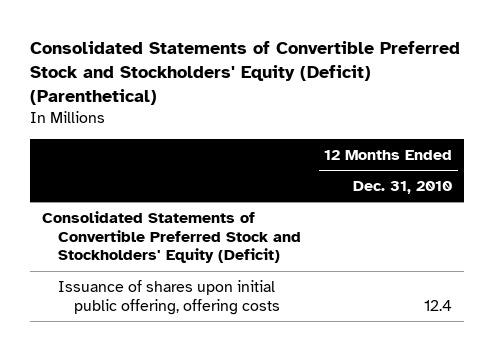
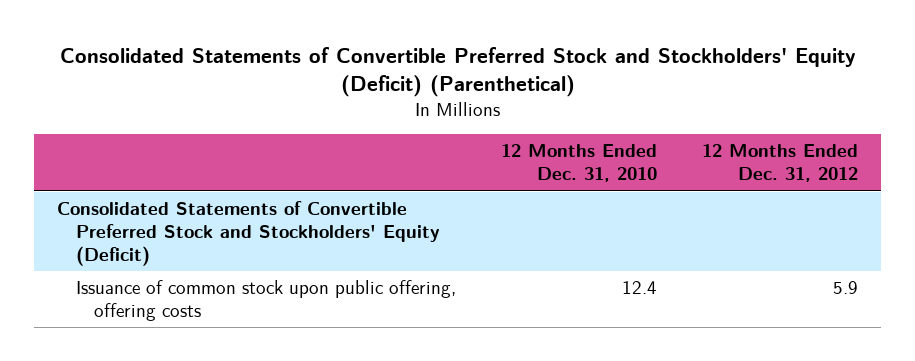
- | 12 Months Ended Dec. 31, 2010
+ | 12 Months Ended Dec. 31, 2010 | 12 Months Ended Dec. 31, 2012
- Issuance of shares upon initial public offering, offering costs | 12.4
+ Issuance of common stock upon public offering, offering costs | 12.4 | 5.9

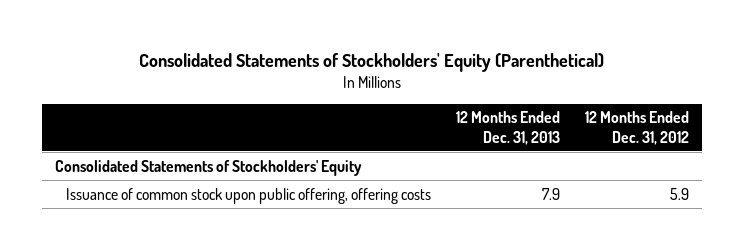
- Consolidated Statements of Convertible Preferred Stock and Stockholders' Equity (Deficit) (Parenthetical)
+ Consolidated Statements of Stockholders' Equity (Parenthetical)
- | 12 Months Ended Dec. 31, 2010 | 12 Months Ended Dec. 31, 2012
+ | 12 Months Ended Dec. 31, 2013 | 12 Months Ended Dec. 31, 2012
- Consolidated Statements of Convertible Preferred Stock and Stockholders' Equity (Deficit)
+ Consolidated Statements of Stockholders' Equity

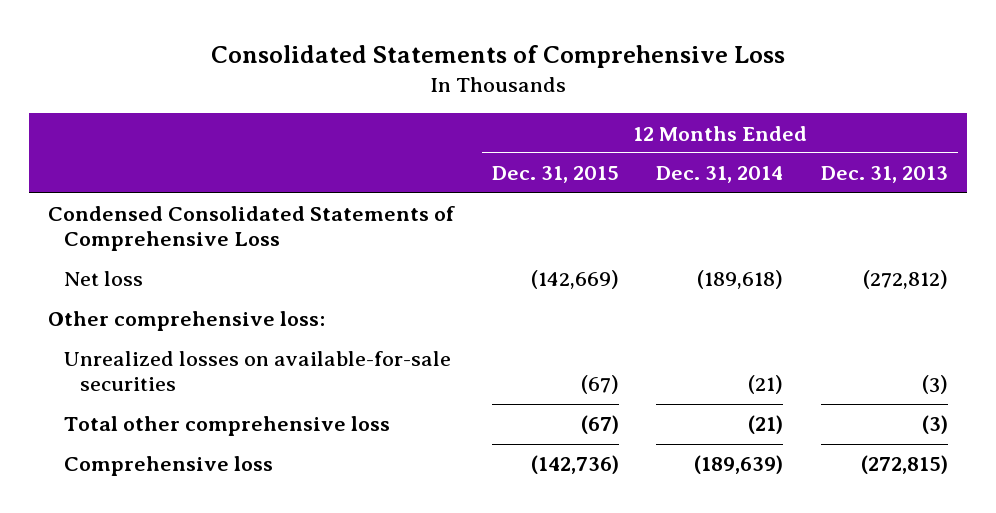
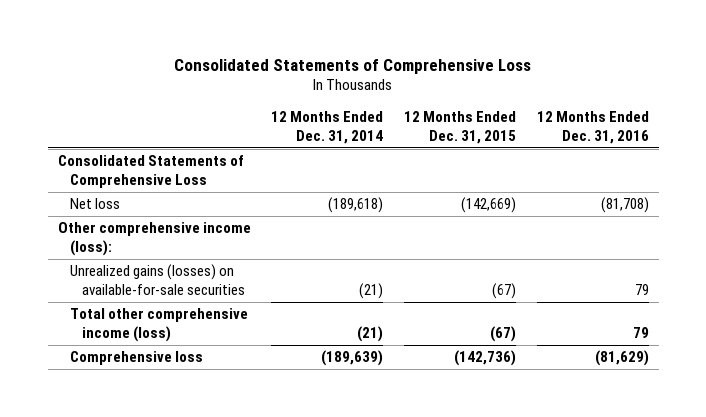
- | 12 Months Ended Dec. 31, 2015 | 12 Months Ended Dec. 31, 2014 | 12 Months Ended Dec. 31, 2013
+ | 12 Months Ended Dec. 31, 2014 | 12 Months Ended Dec. 31, 2015 | 12 Months Ended Dec. 31, 2016
- Condensed Consolidated Statements of Comprehensive Loss
+ Consolidated Statements of Comprehensive Loss
- Other comprehensive loss:
- Unrealized losses on available-for-sale securities | (67) | (21) | (3)
- Total other comprehensive loss | (67) | (21) | (3)
+ Other comprehensive income (loss):
+ Unrealized gains (losses) on available-for-sale securities | (21) | (67) | 79
+ Total other comprehensive income (loss) | (21) | (67) | 79

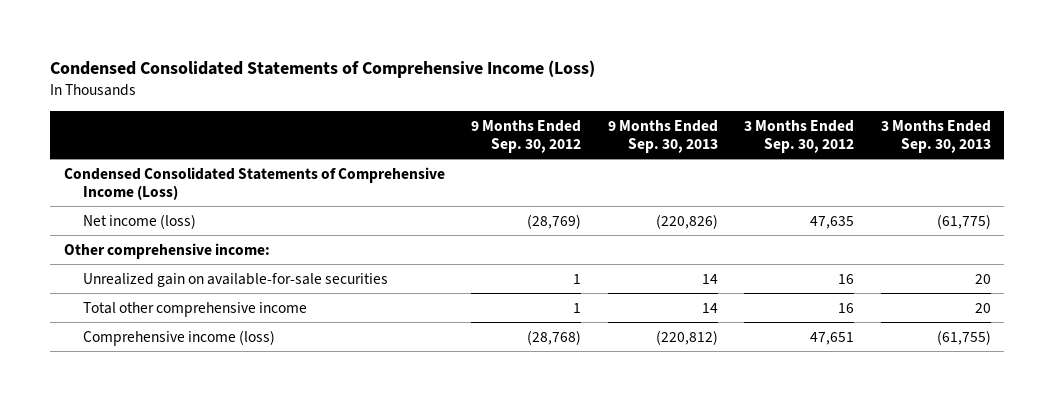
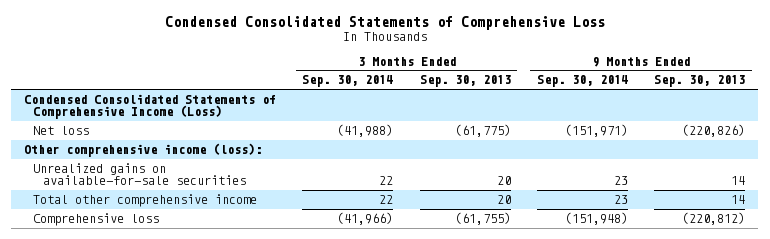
- Condensed Consolidated Statements of Comprehensive Income (Loss)
+ Condensed Consolidated Statements of Comprehensive Loss
- | 9 Months Ended Sep. 30, 2012 | 9 Months Ended Sep. 30, 2013 | 3 Months Ended Sep. 30, 2012 | 3 Months Ended Sep. 30, 2013
+ | 3 Months Ended Sep. 30, 2014 | 3 Months Ended Sep. 30, 2013 | 9 Months Ended Sep. 30, 2014 | 9 Months Ended Sep. 30, 2013
- Net income (loss) | (28,769) | (220,826) | 47,635 | (61,775)
- Other comprehensive income:
- Unrealized gain on available-for-sale securities | 1 | 14 | 16 | 20
+ Net loss | (41,988) | (61,775) | (151,971) | (220,826)
+ Other comprehensive income (loss):
+ Unrealized gains on available-for-sale securities | 22 | 20 | 23 | 14
- Comprehensive income (loss) | (28,768) | (220,812) | 47,651 | (61,755)
+ Comprehensive loss | (41,966) | (61,755) | (151,948) | (220,812)

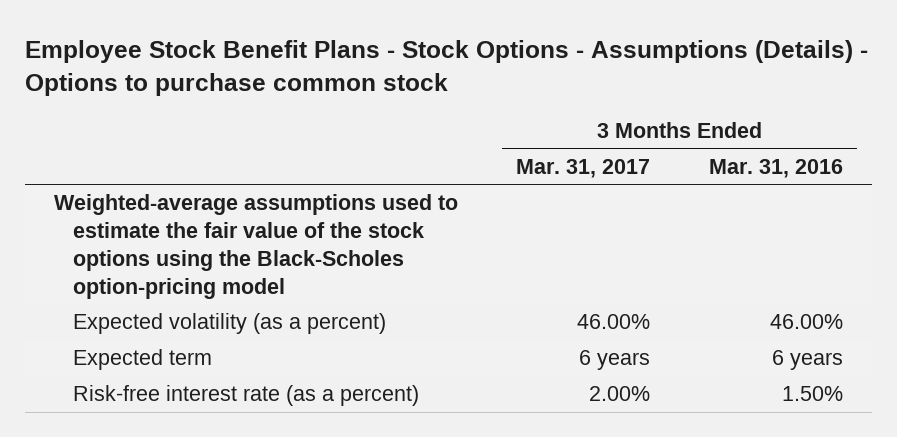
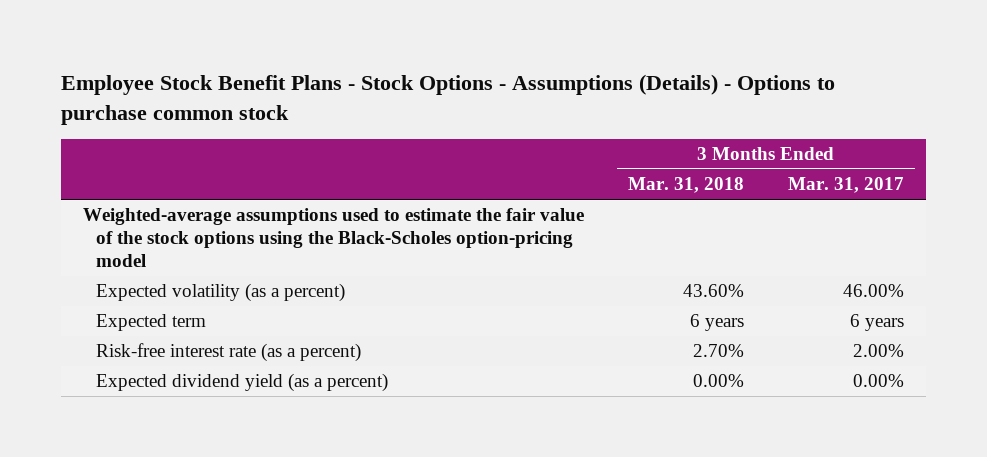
- | 3 Months Ended Mar. 31, 2017 | 3 Months Ended Mar. 31, 2016
+ | 3 Months Ended Mar. 31, 2018 | 3 Months Ended Mar. 31, 2017
+ Expected dividend yield (as a percent) | 0.00% | 0.00%

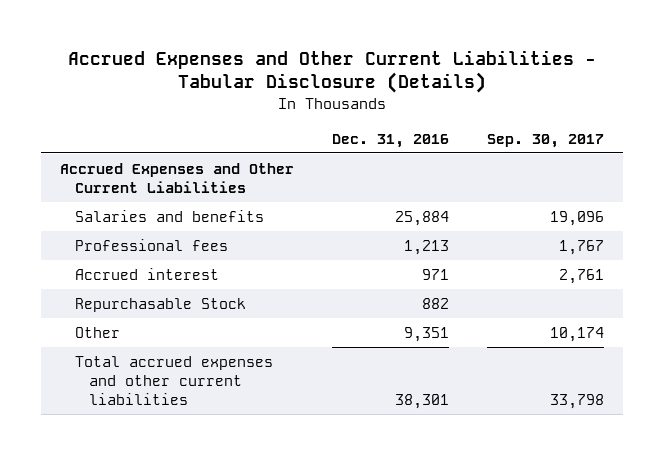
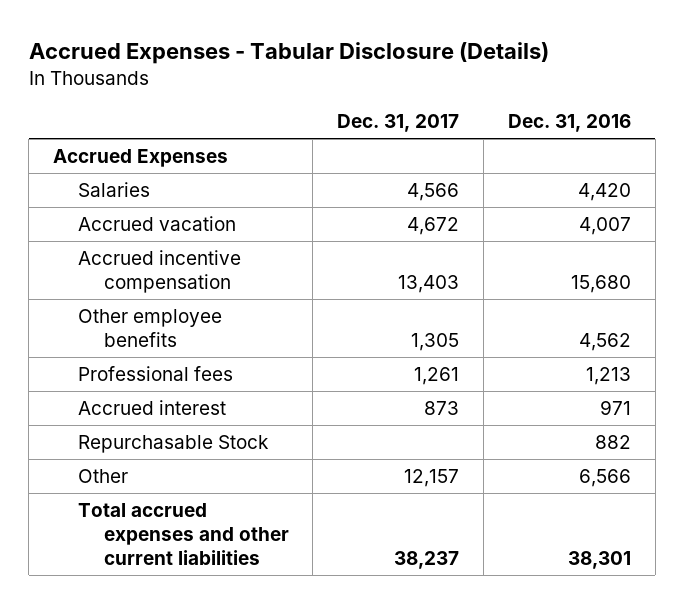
- Accrued Expenses and Other Current Liabilities - Tabular Disclosure (Details)
+ Accrued Expenses - Tabular Disclosure (Details)
- | Dec. 31, 2016 | Sep. 30, 2017
+ | Dec. 31, 2017 | Dec. 31, 2016
- Accrued Expenses and Other Current Liabilities
- Salaries and benefits | 25,884 | 19,096
+ Accrued Expenses
+ Salaries | 4,566 | 4,420
+ Accrued vacation | 4,672 | 4,007
+ Accrued incentive compensation | 13,403 | 15,680
+ Other employee benefits | 1,305 | 4,562
- Other | 9,351 | 10,174
+ Other | 12,157 | 6,566

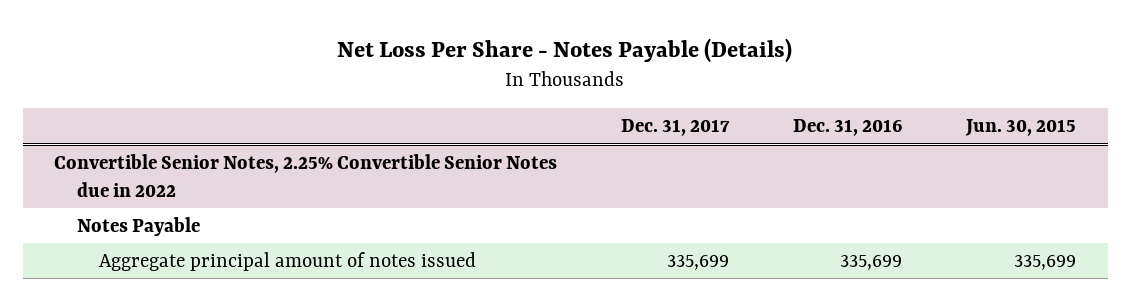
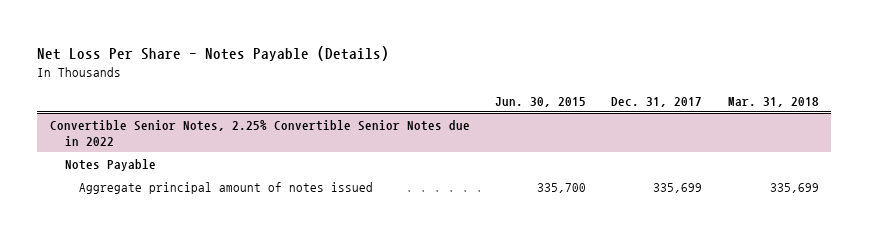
- | Dec. 31, 2017 | Dec. 31, 2016 | Jun. 30, 2015
+ | Jun. 30, 2015 | Dec. 31, 2017 | Mar. 31, 2018
@ Convertible Senior Notes, 2.25% Convertible Senior Notes due in 2022
- Aggregate principal amount of notes issued | 335,699 | 335,699 | 335,699
+ Aggregate principal amount of notes issued | 335,700 | 335,699 | 335,699

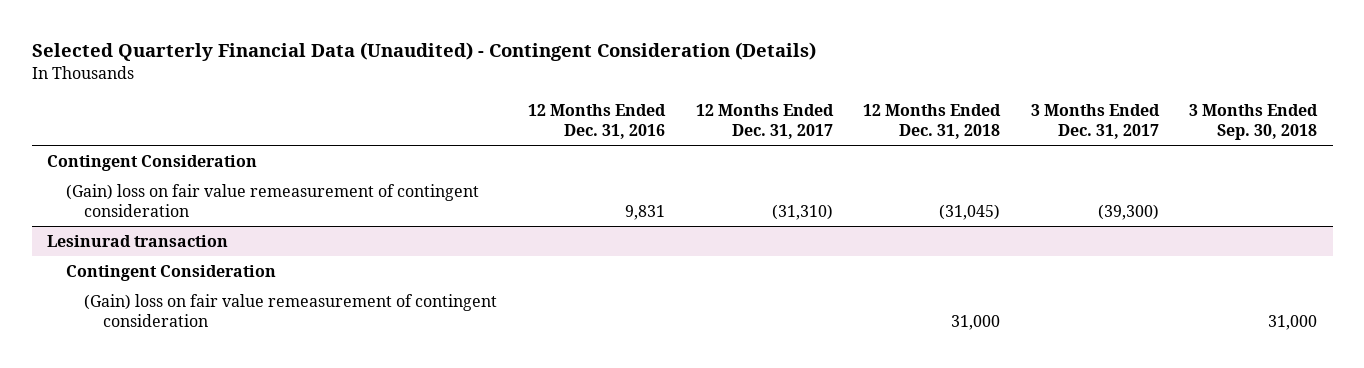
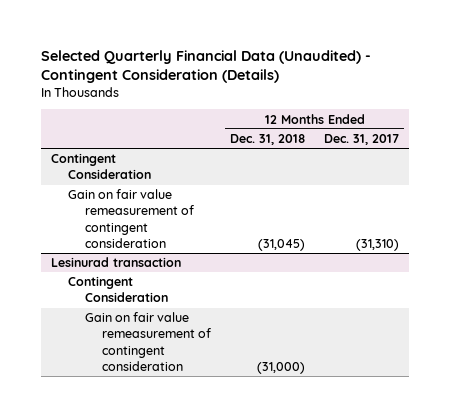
- | 12 Months Ended Dec. 31, 2016 | 12 Months Ended Dec. 31, 2017 | 12 Months Ended Dec. 31, 2018 | 3 Months Ended Dec. 31, 2017 | 3 Months Ended Sep. 30, 2018
+ | 12 Months Ended Dec. 31, 2018 | 12 Months Ended Dec. 31, 2017
- (Gain) loss on fair value remeasurement of contingent consideration | 9,831 | (31,310) | (31,045) | (39,300) |
+ Gain on fair value remeasurement of contingent consideration | (31,045) | (31,310)
@ Lesinurad transaction
- (Gain) loss on fair value remeasurement of contingent consideration | | | 31,000 | | 31,000
+ Gain on fair value remeasurement of contingent consideration | (31,000) |

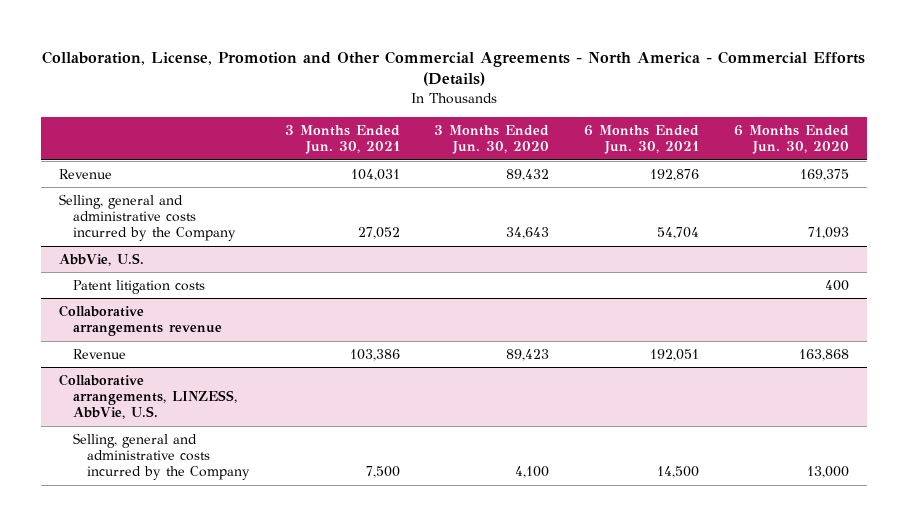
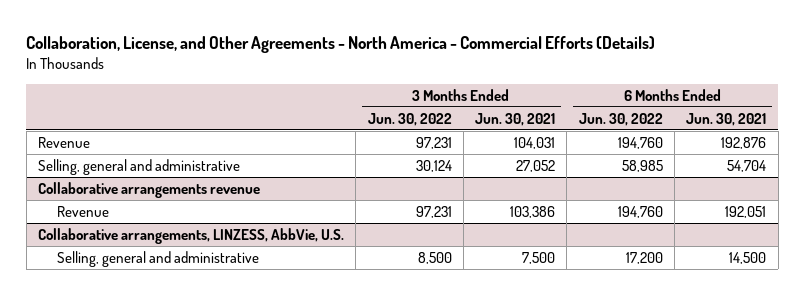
- Collaboration, License, Promotion and Other Commercial Agreements - North America - Commercial Efforts (Details)
+ Collaboration, License, and Other Agreements - North America - Commercial Efforts (Details)
- | 3 Months Ended Jun. 30, 2021 | 3 Months Ended Jun. 30, 2020 | 6 Months Ended Jun. 30, 2021 | 6 Months Ended Jun. 30, 2020
+ | 3 Months Ended Jun. 30, 2022 | 3 Months Ended Jun. 30, 2021 | 6 Months Ended Jun. 30, 2022 | 6 Months Ended Jun. 30, 2021
- Selling, general and administrative costs incurred by the Company | 27,052 | 34,643 | 54,704 | 71,093
- AbbVie, U.S.
- Patent litigation costs | | | | 400
+ Selling, general and administrative | 30,124 | 27,052 | 58,985 | 54,704
@ Collaborative arrangements, LINZESS, AbbVie, U.S.
- Selling, general and administrative costs incurred by the Company | 7,500 | 4,100 | 14,500 | 13,000
+ Selling, general and administrative | 8,500 | 7,500 | 17,200 | 14,500

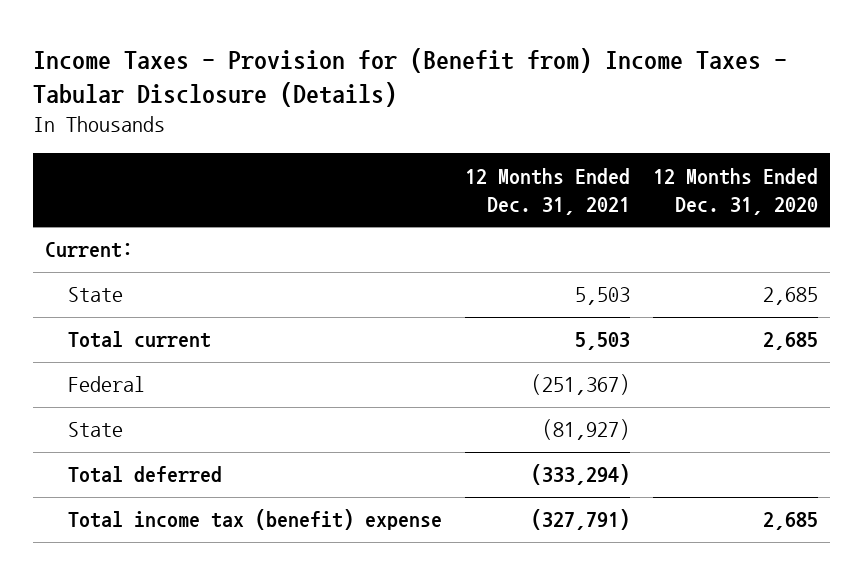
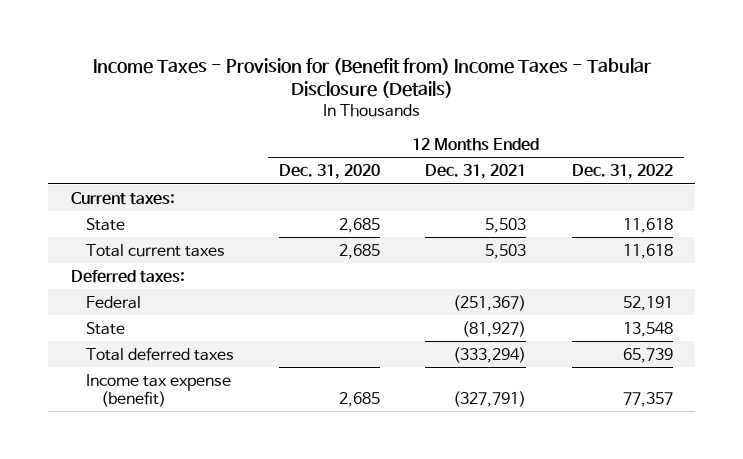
- | 12 Months Ended Dec. 31, 2021 | 12 Months Ended Dec. 31, 2020
+ | 12 Months Ended Dec. 31, 2020 | 12 Months Ended Dec. 31, 2021 | 12 Months Ended Dec. 31, 2022
- Current:
+ Current taxes:
- Total current | 5,503 | 2,685
+ Total current taxes | 2,685 | 5,503 | 11,618
+ Deferred taxes:
- Total deferred | (333,294) |
- Total income tax (benefit) expense | (327,791) | 2,685
+ Total deferred taxes | | (333,294) | 65,739
+ Income tax expense (benefit) | 2,685 | (327,791) | 77,357

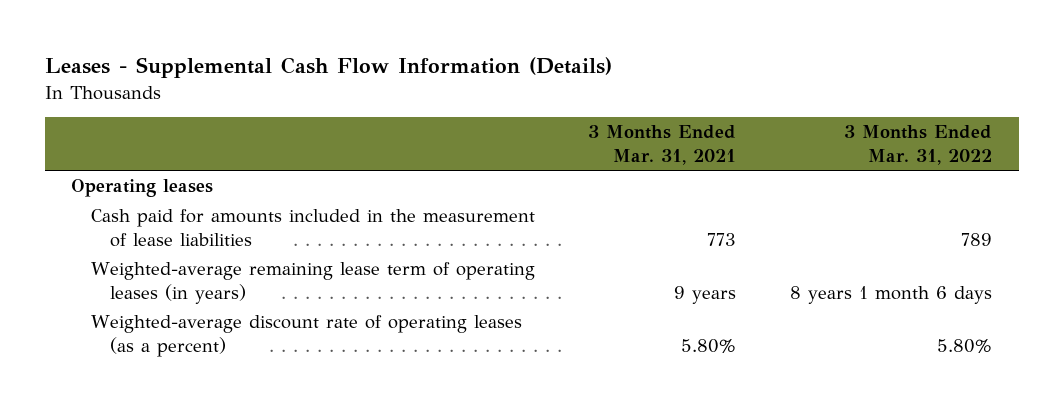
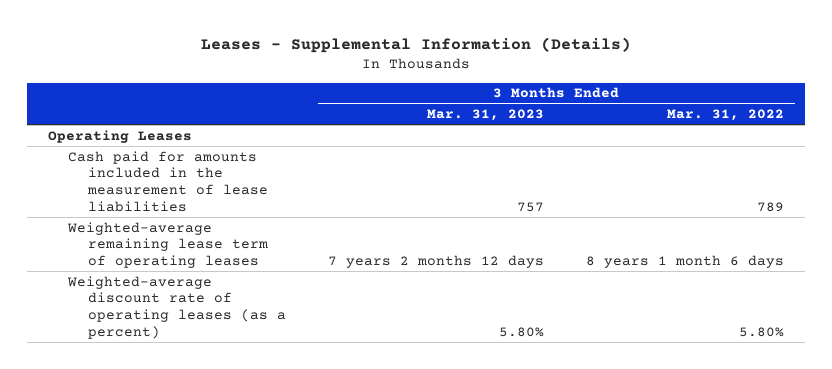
- Leases - Supplemental Cash Flow Information (Details)
+ Leases - Supplemental Information (Details)
- | 3 Months Ended Mar. 31, 2021 | 3 Months Ended Mar. 31, 2022
+ | 3 Months Ended Mar. 31, 2023 | 3 Months Ended Mar. 31, 2022
- Operating leases
+ Operating Leases
- Weighted-average remaining lease term of operating leases (in years) | 9 years | 8 years 1 month 6 days
+ Weighted-average remaining lease term of operating leases | 7 years 2 months 12 days | 8 years 1 month 6 days

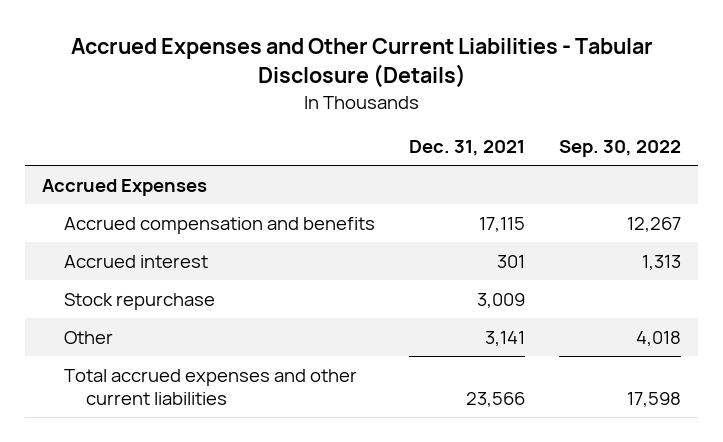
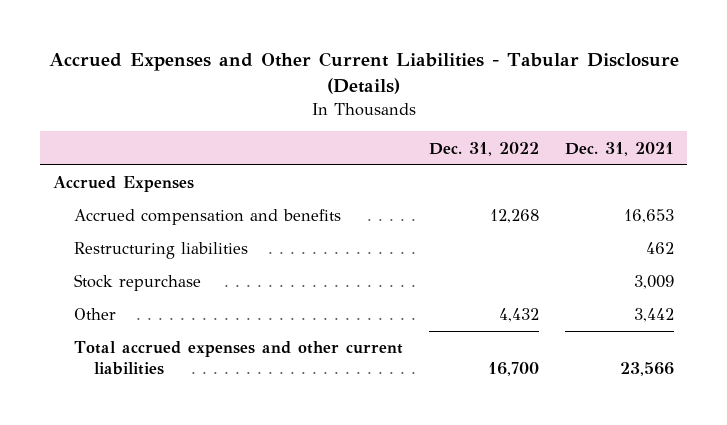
- | Dec. 31, 2021 | Sep. 30, 2022
+ | Dec. 31, 2022 | Dec. 31, 2021
- Accrued compensation and benefits | 17,115 | 12,267
- Accrued interest | 301 | 1,313
+ Accrued compensation and benefits | 12,268 | 16,653
+ Restructuring liabilities | | 462
- Other | 3,141 | 4,018
+ Other | 4,432 | 3,442

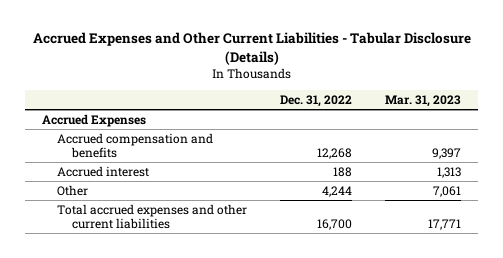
- | Dec. 31, 2022 | Dec. 31, 2021
+ | Dec. 31, 2022 | Mar. 31, 2023
- Restructuring liabilities | | 462
- Stock repurchase | | 3,009
- Other | 4,432 | 3,442
+ Accrued interest | 188 | 1,313
+ Other | 4,244 | 7,061

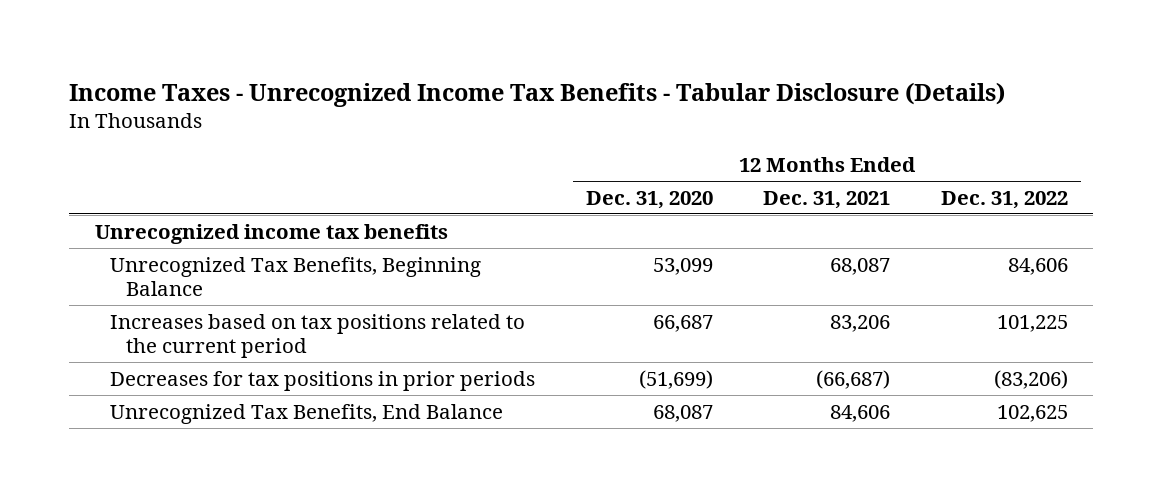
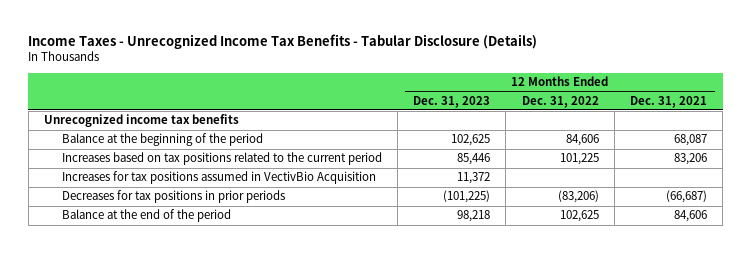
- | 12 Months Ended Dec. 31, 2020 | 12 Months Ended Dec. 31, 2021 | 12 Months Ended Dec. 31, 2022
+ | 12 Months Ended Dec. 31, 2023 | 12 Months Ended Dec. 31, 2022 | 12 Months Ended Dec. 31, 2021
- Unrecognized Tax Benefits, Beginning Balance | 53,099 | 68,087 | 84,606
+ Balance at the beginning of the period | 102,625 | 84,606 | 68,087
+ Increases for tax positions assumed in VectivBio Acquisition | 11,372 | |
- Unrecognized Tax Benefits, End Balance | 68,087 | 84,606 | 102,625
+ Balance at the end of the period | 98,218 | 102,625 | 84,606

